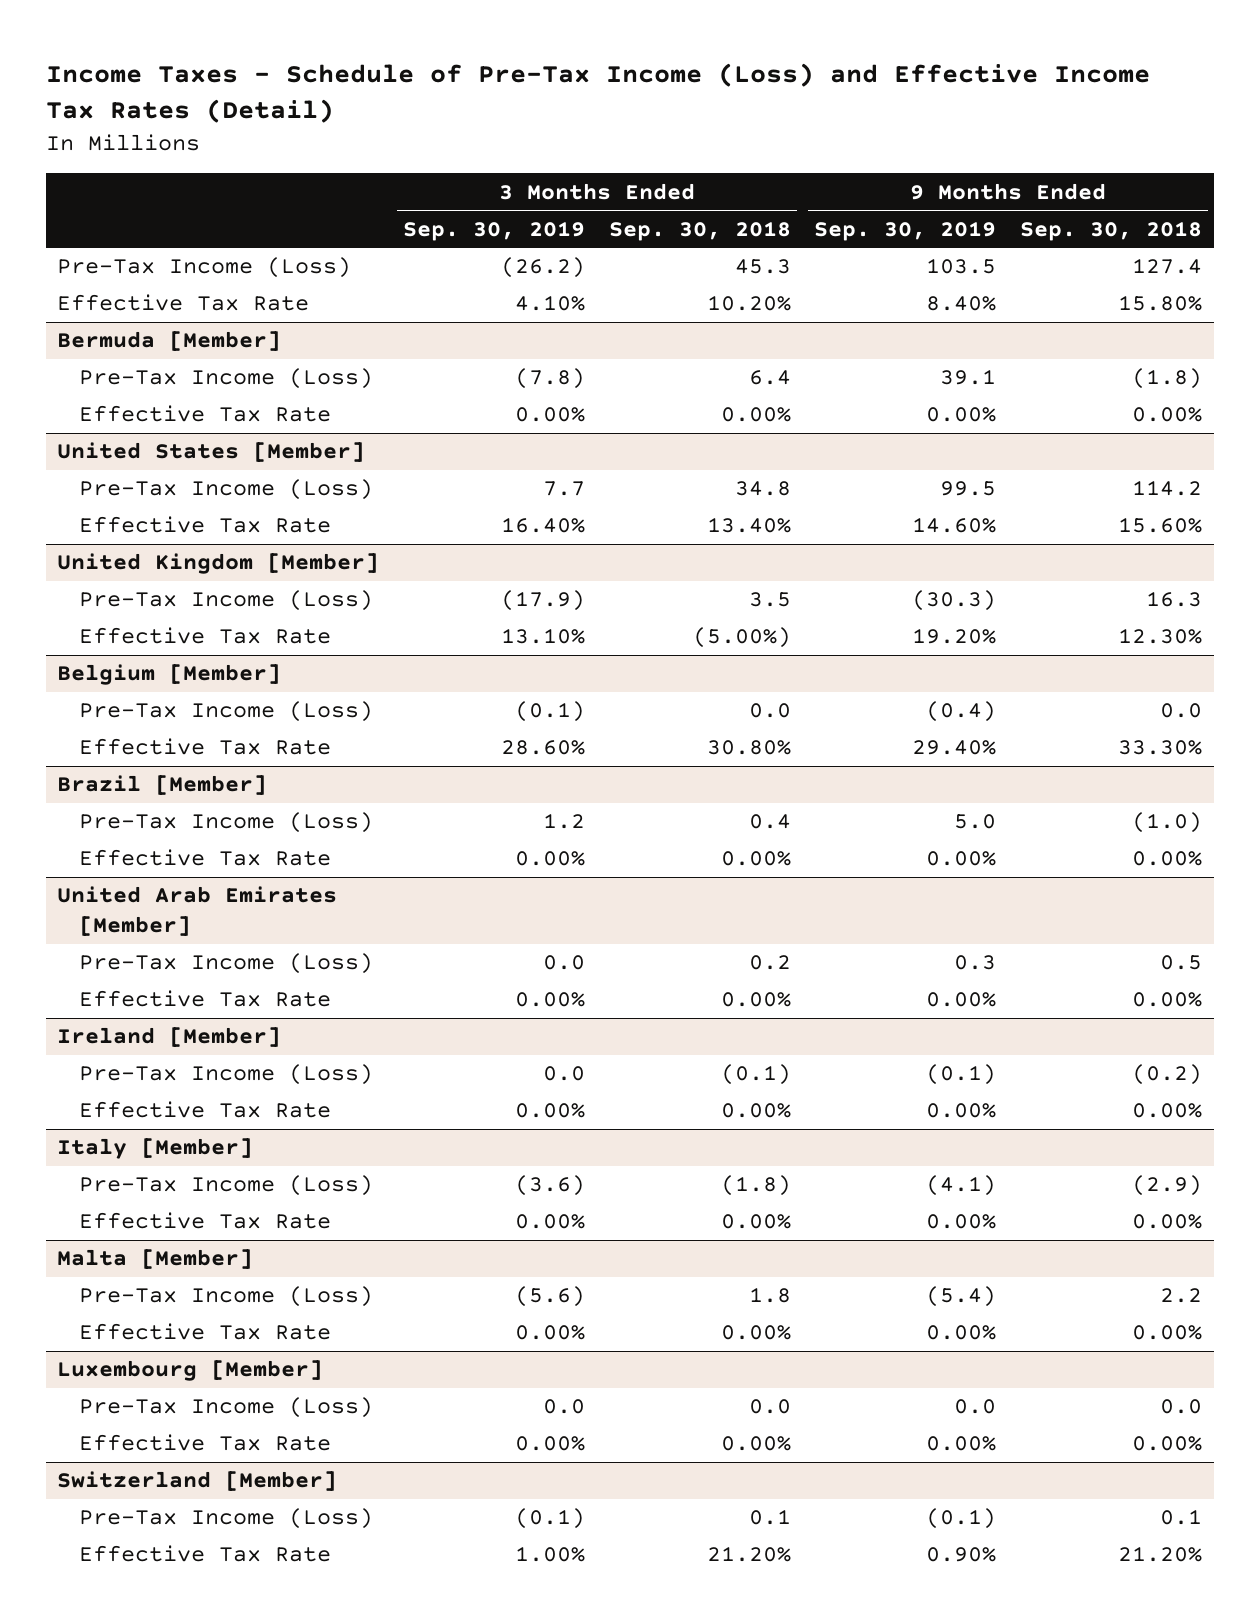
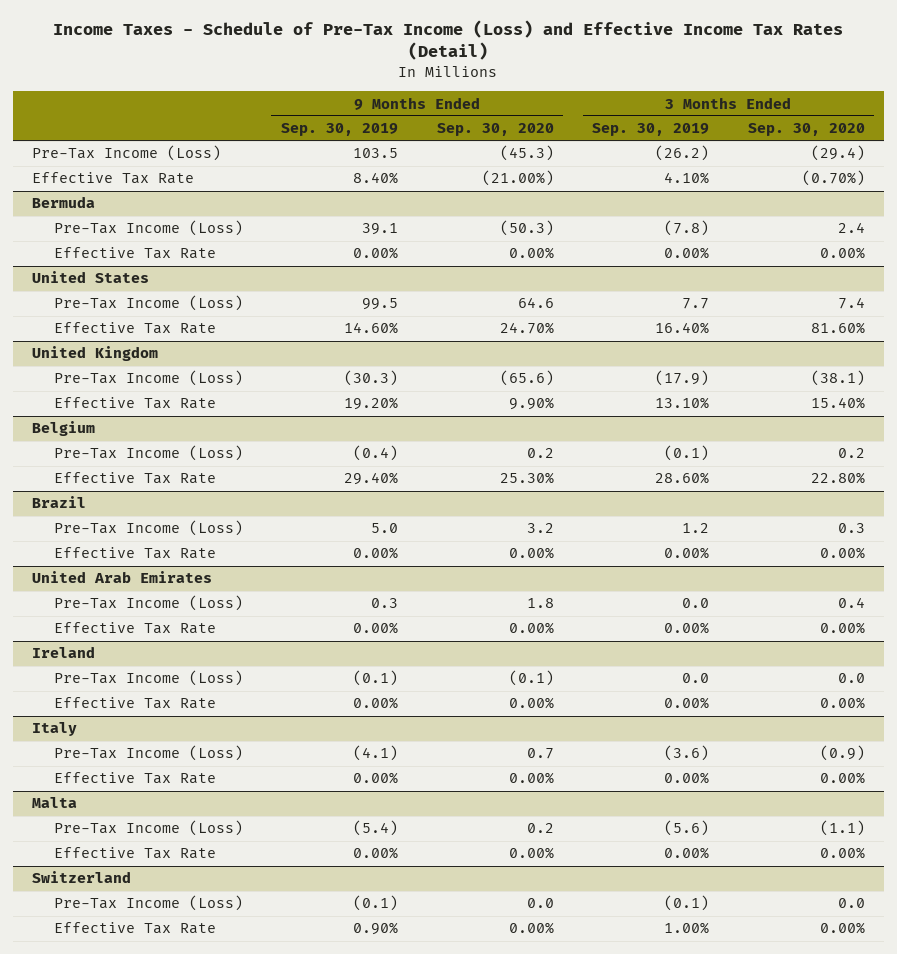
- | 3 Months Ended Sep. 30, 2019 | 3 Months Ended Sep. 30, 2018 | 9 Months Ended Sep. 30, 2019 | 9 Months Ended Sep. 30, 2018
+ | 9 Months Ended Sep. 30, 2019 | 9 Months Ended Sep. 30, 2020 | 3 Months Ended Sep. 30, 2019 | 3 Months Ended Sep. 30, 2020
- Bermuda [Member]
+ Bermuda
- United States [Member]
+ United States
- United Kingdom [Member]
+ United Kingdom
- Belgium [Member]
+ Belgium
- Brazil [Member]
+ Brazil
- United Arab Emirates [Member]
+ United Arab Emirates
- Ireland [Member]
+ Ireland
- Italy [Member]
+ Italy
- Malta [Member]
+ Malta
- Luxembourg [Member]
- Pre-Tax Income (Loss) | 0.0 | 0.0 | 0.0 | 0.0
- Effective Tax Rate | 0.00% | 0.00% | 0.00% | 0.00%
- Switzerland [Member]
+ Switzerland

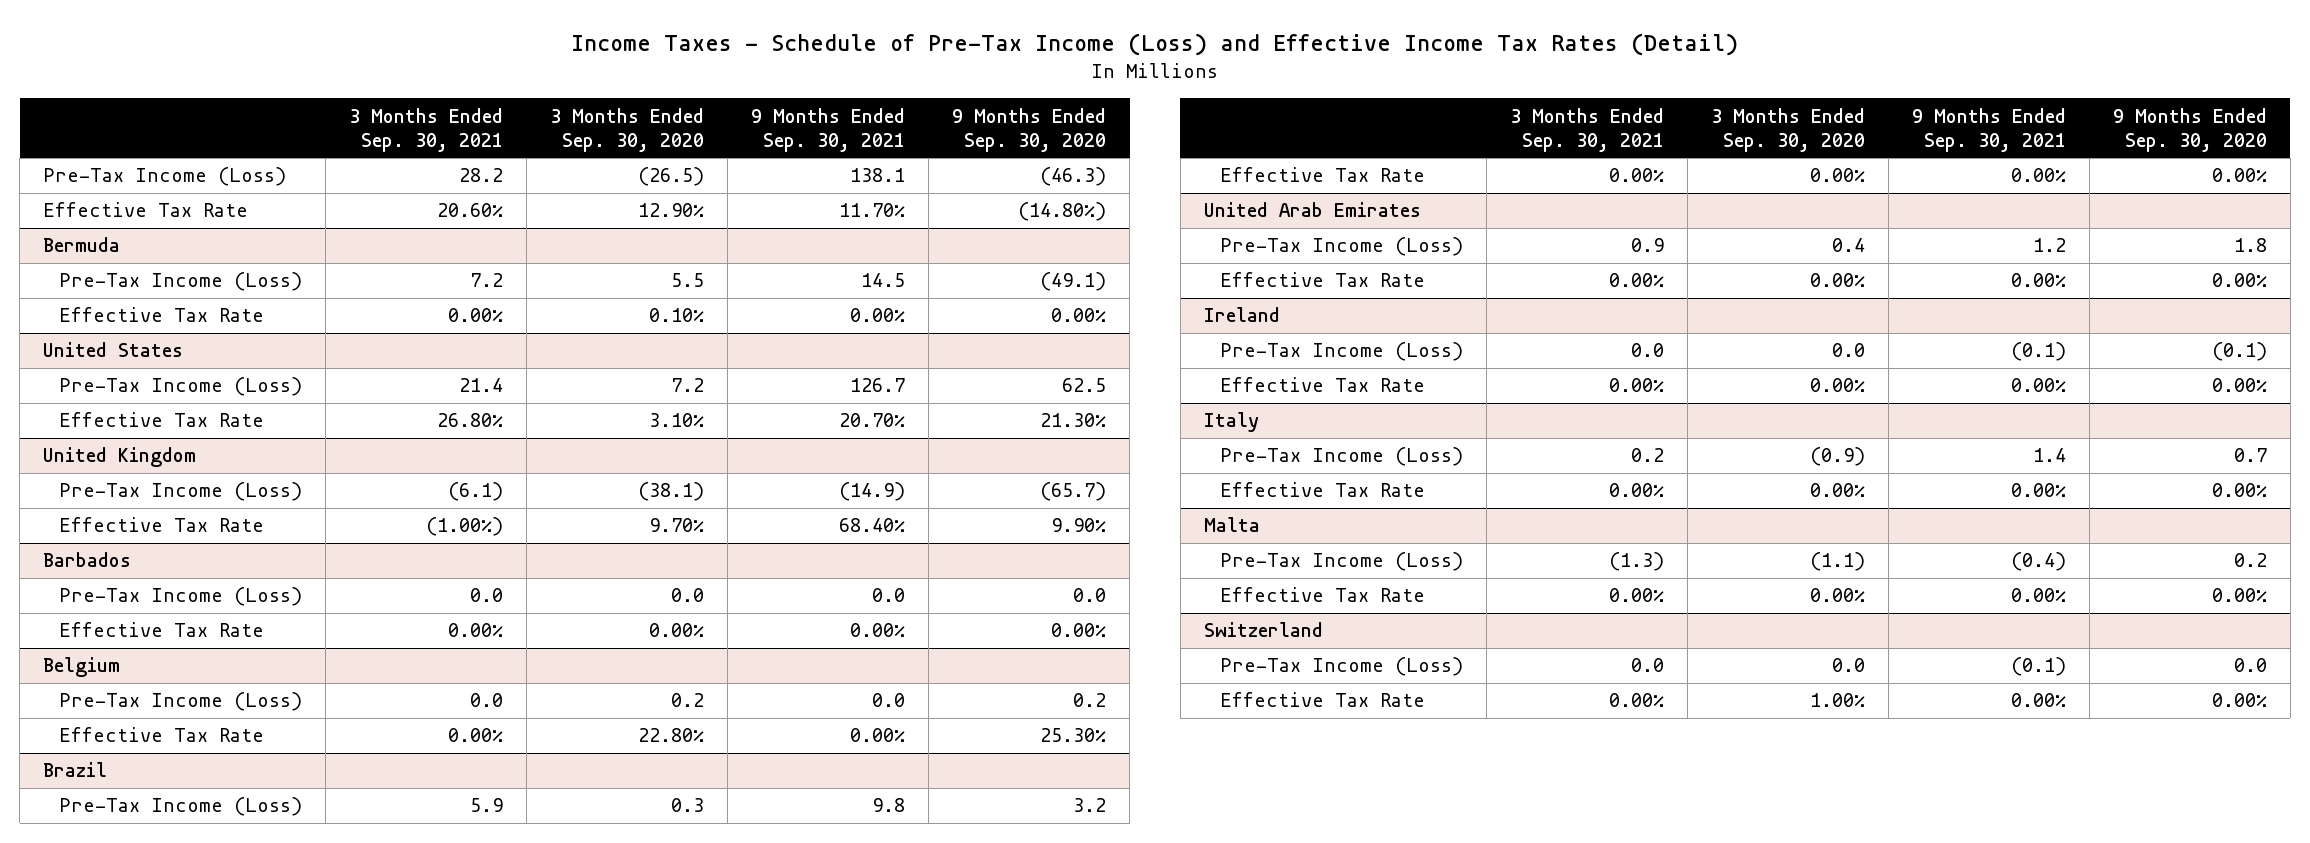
- | 9 Months Ended Sep. 30, 2019 | 9 Months Ended Sep. 30, 2020 | 3 Months Ended Sep. 30, 2019 | 3 Months Ended Sep. 30, 2020
+ | 3 Months Ended Sep. 30, 2021 | 3 Months Ended Sep. 30, 2020 | 9 Months Ended Sep. 30, 2021 | 9 Months Ended Sep. 30, 2020
- Pre-Tax Income (Loss) | 103.5 | (45.3) | (26.2) | (29.4)
- Effective Tax Rate | 8.40% | (21.00%) | 4.10% | (0.70%)
+ Pre-Tax Income (Loss) | 28.2 | (26.5) | 138.1 | (46.3)
+ Effective Tax Rate | 20.60% | 12.90% | 11.70% | (14.80%)
@ Bermuda
- Pre-Tax Income (Loss) | 39.1 | (50.3) | (7.8) | 2.4
- Effective Tax Rate | 0.00% | 0.00% | 0.00% | 0.00%
+ Pre-Tax Income (Loss) | 7.2 | 5.5 | 14.5 | (49.1)
+ Effective Tax Rate | 0.00% | 0.10% | 0.00% | 0.00%
@ United States
- Pre-Tax Income (Loss) | 99.5 | 64.6 | 7.7 | 7.4
- Effective Tax Rate | 14.60% | 24.70% | 16.40% | 81.60%
+ Pre-Tax Income (Loss) | 21.4 | 7.2 | 126.7 | 62.5
+ Effective Tax Rate | 26.80% | 3.10% | 20.70% | 21.30%
@ United Kingdom
- Pre-Tax Income (Loss) | (30.3) | (65.6) | (17.9) | (38.1)
- Effective Tax Rate | 19.20% | 9.90% | 13.10% | 15.40%
+ Pre-Tax Income (Loss) | (6.1) | (38.1) | (14.9) | (65.7)
+ Effective Tax Rate | (1.00%) | 9.70% | 68.40% | 9.90%
+ Barbados
+ Pre-Tax Income (Loss) | 0.0 | 0.0 | 0.0 | 0.0
+ Effective Tax Rate | 0.00% | 0.00% | 0.00% | 0.00%
@ Switzerland
- Effective Tax Rate | 0.90% | 0.00% | 1.00% | 0.00%
+ Effective Tax Rate | 0.00% | 1.00% | 0.00% | 0.00%

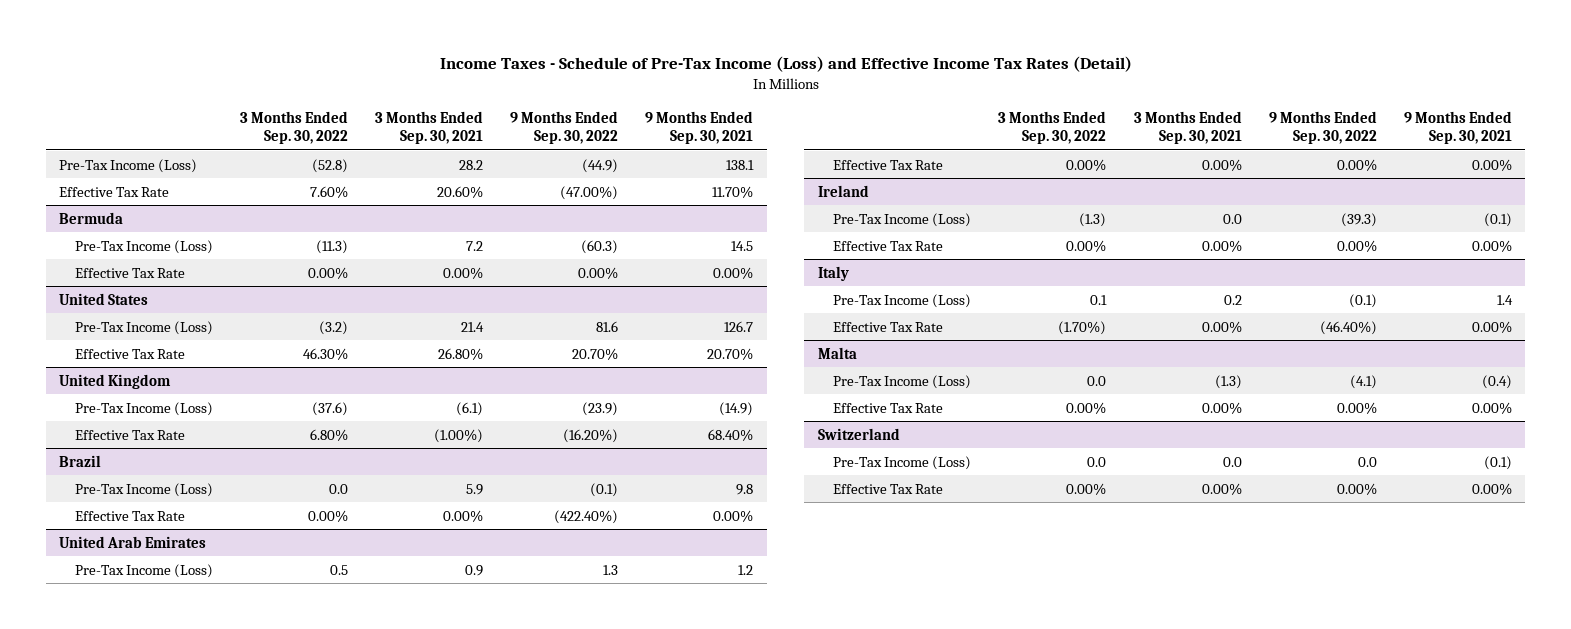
- | 3 Months Ended Sep. 30, 2021 | 3 Months Ended Sep. 30, 2020 | 9 Months Ended Sep. 30, 2021 | 9 Months Ended Sep. 30, 2020
+ | 3 Months Ended Sep. 30, 2022 | 3 Months Ended Sep. 30, 2021 | 9 Months Ended Sep. 30, 2022 | 9 Months Ended Sep. 30, 2021
- Barbados
- Pre-Tax Income (Loss) | 0.0 | 0.0 | 0.0 | 0.0
- Effective Tax Rate | 0.00% | 0.00% | 0.00% | 0.00%
- Belgium
- Pre-Tax Income (Loss) | 0.0 | 0.2 | 0.0 | 0.2
- Effective Tax Rate | 0.00% | 22.80% | 0.00% | 25.30%

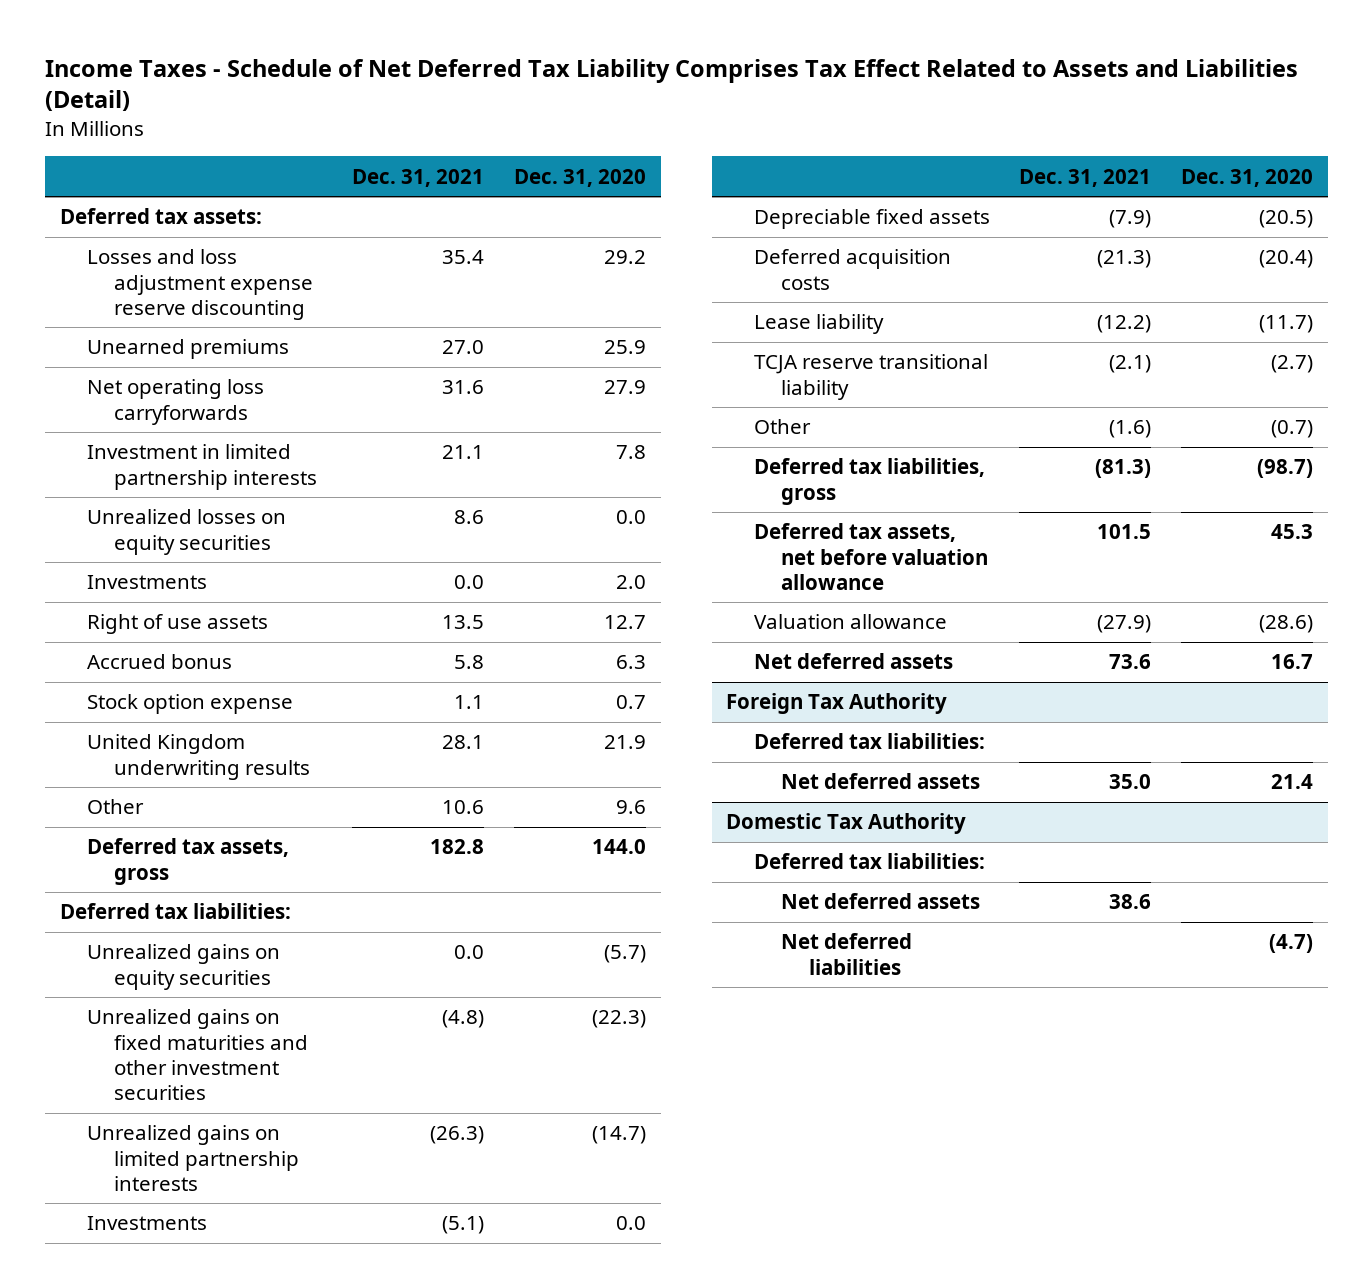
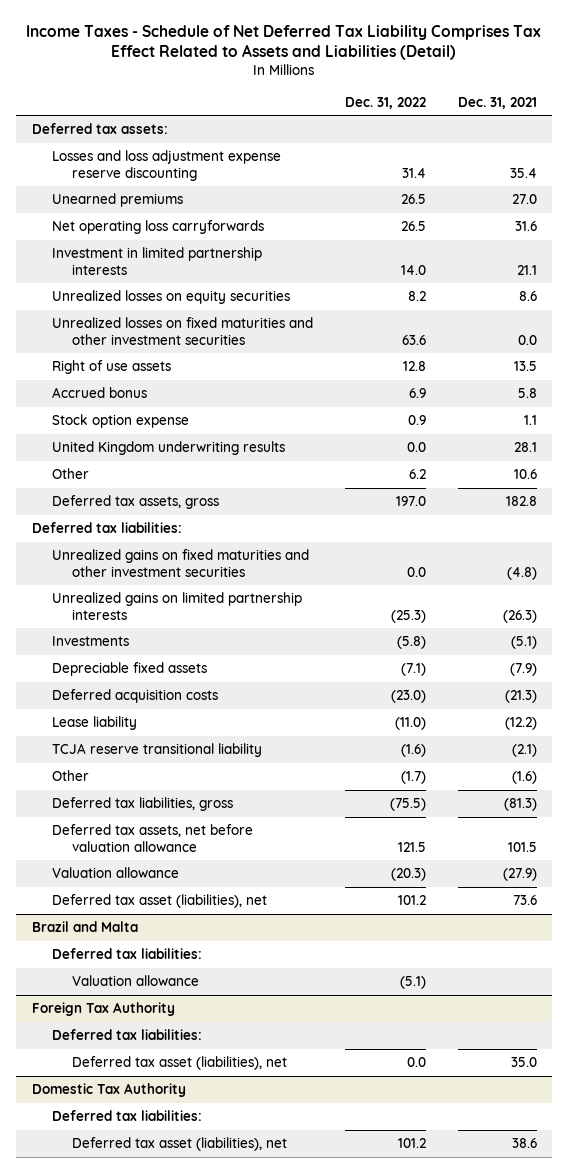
- | Dec. 31, 2021 | Dec. 31, 2020
+ | Dec. 31, 2022 | Dec. 31, 2021
- Investments | 0.0 | 2.0
+ Unrealized losses on fixed maturities and other investment securities | 63.6 | 0.0
- Unrealized gains on equity securities | 0.0 | (5.7)
- Net deferred assets | 73.6 | 16.7
+ Deferred tax asset (liabilities), net | 101.2 | 73.6
+ Brazil and Malta
+ Deferred tax liabilities:
+ Valuation allowance | (5.1) |
@ Foreign Tax Authority
- Net deferred assets | 35.0 | 21.4
+ Deferred tax asset (liabilities), net | 0.0 | 35.0
@ Domestic Tax Authority
- Net deferred assets | 38.6 |
- Net deferred liabilities | | (4.7)
+ Deferred tax asset (liabilities), net | 101.2 | 38.6

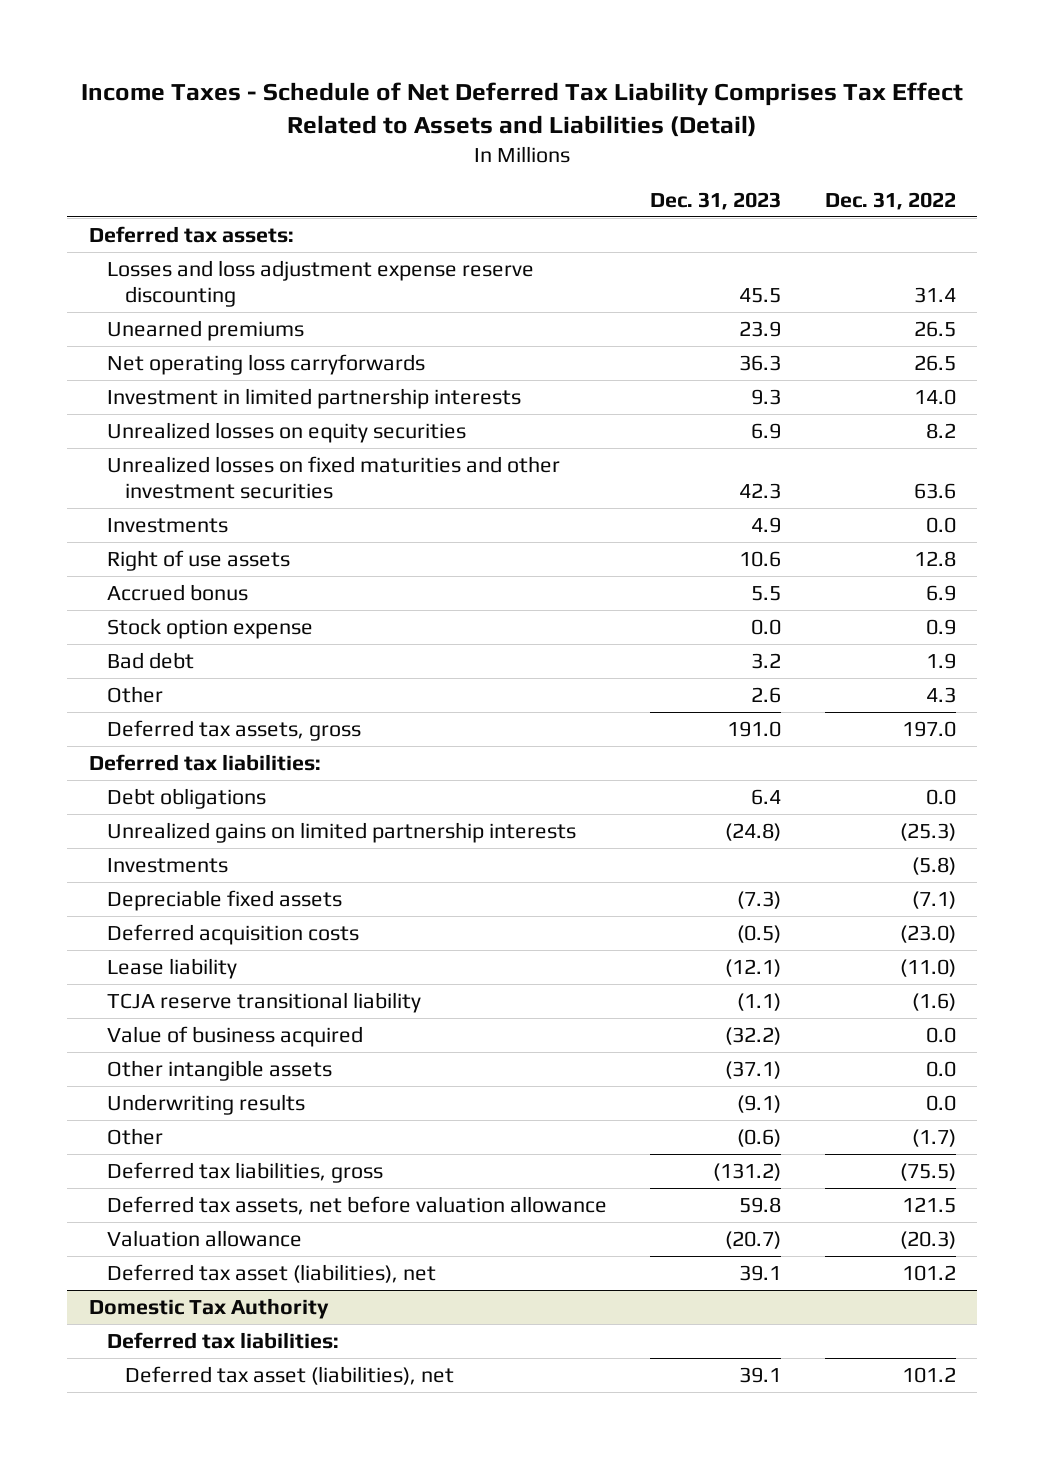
- | Dec. 31, 2022 | Dec. 31, 2021
+ | Dec. 31, 2023 | Dec. 31, 2022
+ Investments | 4.9 | 0.0
- United Kingdom underwriting results | 0.0 | 28.1
- Other | 6.2 | 10.6
+ Bad debt | 3.2 | 1.9
+ Other | 2.6 | 4.3
- Unrealized gains on fixed maturities and other investment securities | 0.0 | (4.8)
+ Debt obligations | 6.4 | 0.0
+ Value of business acquired | (32.2) | 0.0
+ Other intangible assets | (37.1) | 0.0
+ Underwriting results | (9.1) | 0.0
- Brazil and Malta
- Deferred tax liabilities:
- Valuation allowance | (5.1) |
- Foreign Tax Authority
- Deferred tax liabilities:
- Deferred tax asset (liabilities), net | 0.0 | 35.0

